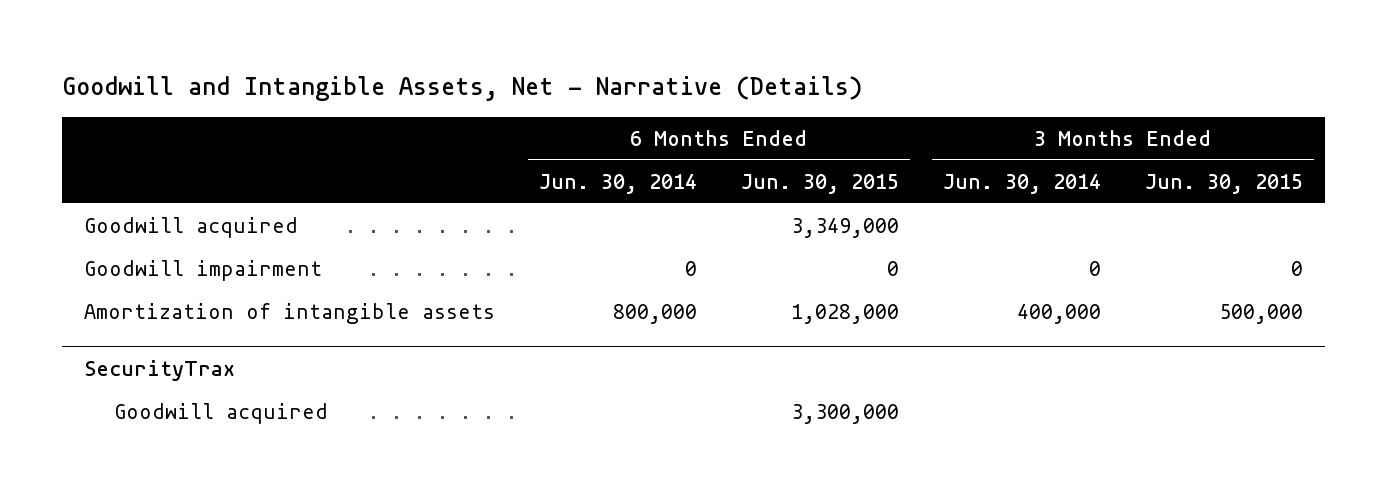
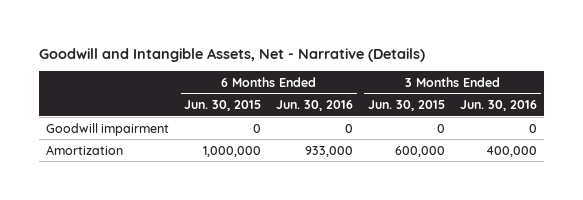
- | 6 Months Ended Jun. 30, 2014 | 6 Months Ended Jun. 30, 2015 | 3 Months Ended Jun. 30, 2014 | 3 Months Ended Jun. 30, 2015
+ | 6 Months Ended Jun. 30, 2015 | 6 Months Ended Jun. 30, 2016 | 3 Months Ended Jun. 30, 2015 | 3 Months Ended Jun. 30, 2016
- Goodwill acquired | | 3,349,000 | |
- Amortization of intangible assets | 800,000 | 1,028,000 | 400,000 | 500,000
- SecurityTrax
- Goodwill acquired | | 3,300,000 | |
+ Amortization | 1,000,000 | 933,000 | 600,000 | 400,000

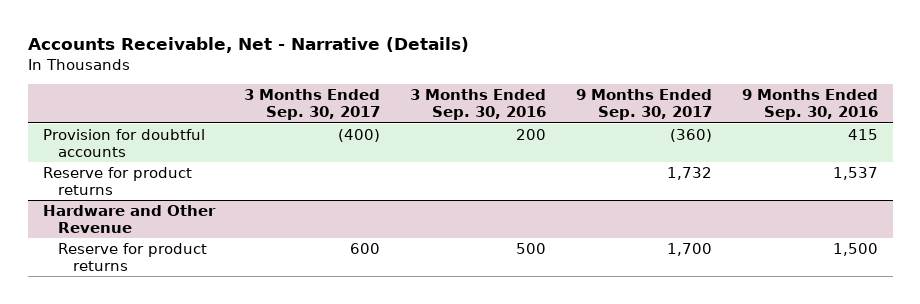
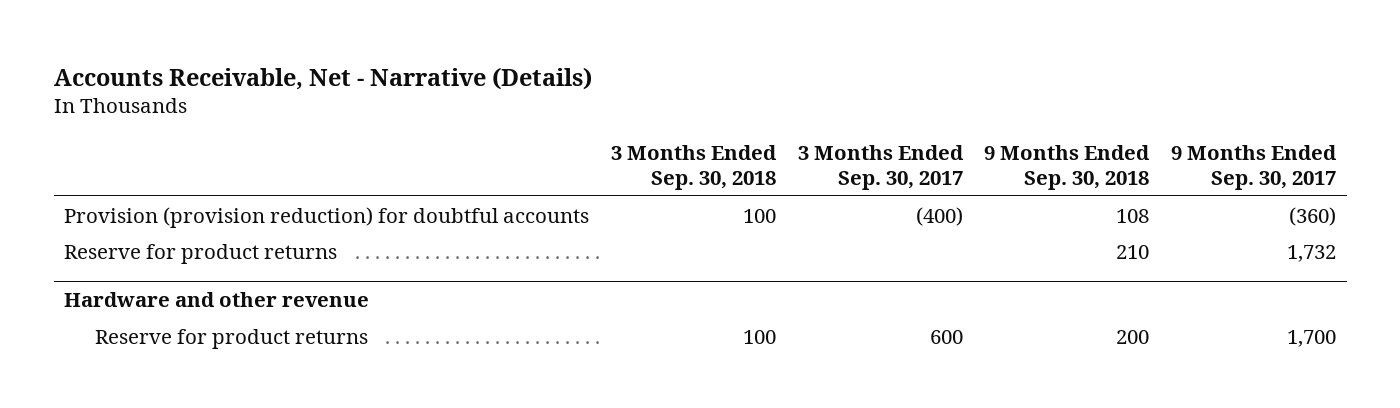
- | 3 Months Ended Sep. 30, 2017 | 3 Months Ended Sep. 30, 2016 | 9 Months Ended Sep. 30, 2017 | 9 Months Ended Sep. 30, 2016
+ | 3 Months Ended Sep. 30, 2018 | 3 Months Ended Sep. 30, 2017 | 9 Months Ended Sep. 30, 2018 | 9 Months Ended Sep. 30, 2017
- Provision for doubtful accounts | (400) | 200 | (360) | 415
+ Provision (provision reduction) for doubtful accounts | 100 | (400) | 108 | (360)
- Hardware and Other Revenue
+ Hardware and other revenue

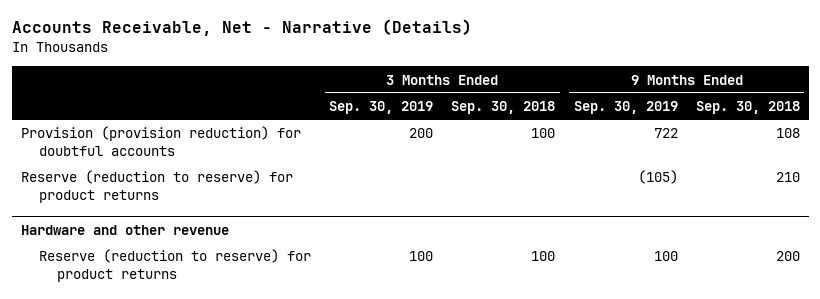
- | 3 Months Ended Sep. 30, 2018 | 3 Months Ended Sep. 30, 2017 | 9 Months Ended Sep. 30, 2018 | 9 Months Ended Sep. 30, 2017
+ | 3 Months Ended Sep. 30, 2019 | 3 Months Ended Sep. 30, 2018 | 9 Months Ended Sep. 30, 2019 | 9 Months Ended Sep. 30, 2018
- Reserve for product returns | | | 210 | 1,732
+ Reserve (reduction to reserve) for product returns | | | (105) | 210
@ Hardware and other revenue
- Reserve for product returns | 100 | 600 | 200 | 1,700
+ Reserve (reduction to reserve) for product returns | 100 | 100 | 100 | 200

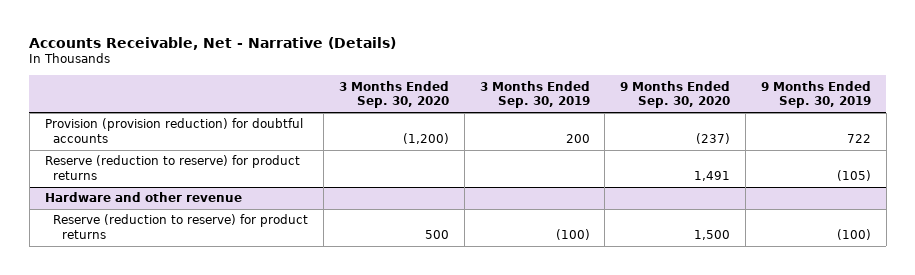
- | 3 Months Ended Sep. 30, 2019 | 3 Months Ended Sep. 30, 2018 | 9 Months Ended Sep. 30, 2019 | 9 Months Ended Sep. 30, 2018
+ | 3 Months Ended Sep. 30, 2020 | 3 Months Ended Sep. 30, 2019 | 9 Months Ended Sep. 30, 2020 | 9 Months Ended Sep. 30, 2019
@ Hardware and other revenue
- Reserve (reduction to reserve) for product returns | 100 | 100 | 100 | 200
+ Reserve (reduction to reserve) for product returns | 500 | (100) | 1,500 | (100)

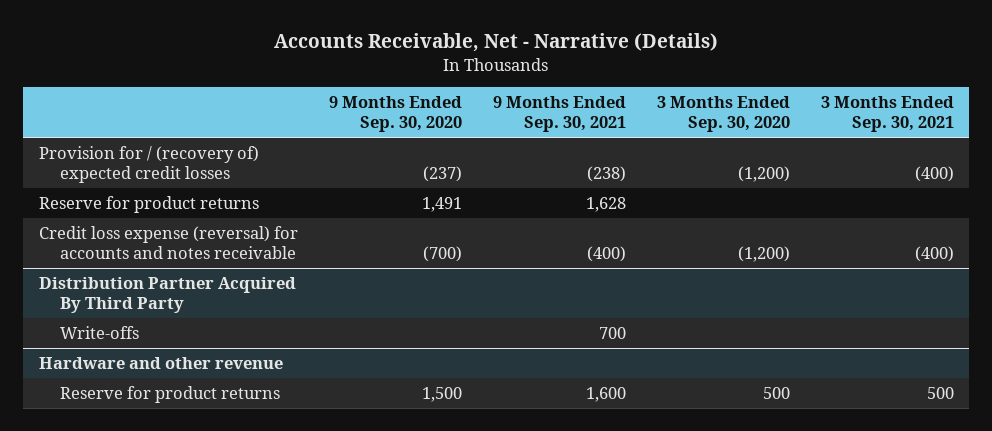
- | 3 Months Ended Sep. 30, 2020 | 3 Months Ended Sep. 30, 2019 | 9 Months Ended Sep. 30, 2020 | 9 Months Ended Sep. 30, 2019
+ | 9 Months Ended Sep. 30, 2020 | 9 Months Ended Sep. 30, 2021 | 3 Months Ended Sep. 30, 2020 | 3 Months Ended Sep. 30, 2021
- Provision (provision reduction) for doubtful accounts | (1,200) | 200 | (237) | 722
- Reserve (reduction to reserve) for product returns | | | 1,491 | (105)
+ Provision for / (recovery of) expected credit losses | (237) | (238) | (1,200) | (400)
+ Reserve for product returns | 1,491 | 1,628 | |
+ Credit loss expense (reversal) for accounts and notes receivable | (700) | (400) | (1,200) | (400)
+ Distribution Partner Acquired By Third Party
+ Write-offs | | 700 | |
@ Hardware and other revenue
- Reserve (reduction to reserve) for product returns | 500 | (100) | 1,500 | (100)
+ Reserve for product returns | 1,500 | 1,600 | 500 | 500

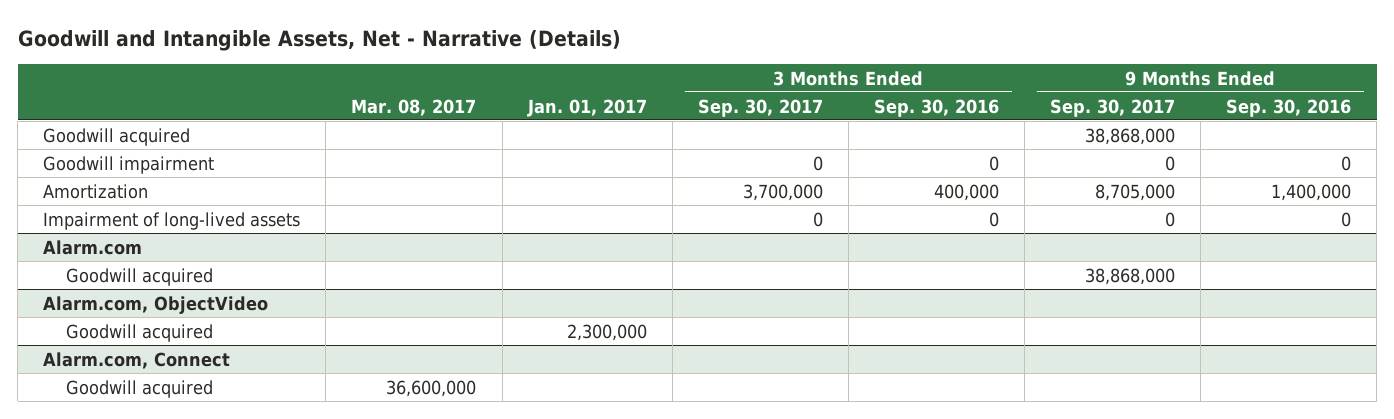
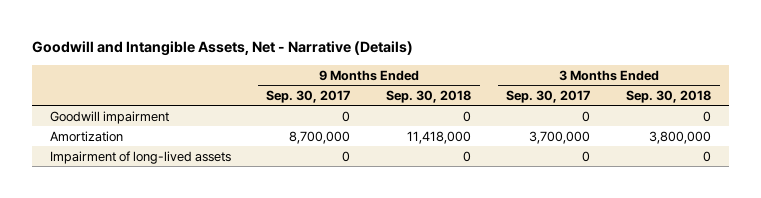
- | Mar. 08, 2017 | Jan. 01, 2017 | 3 Months Ended Sep. 30, 2017 | 3 Months Ended Sep. 30, 2016 | 9 Months Ended Sep. 30, 2017 | 9 Months Ended Sep. 30, 2016
+ | 9 Months Ended Sep. 30, 2017 | 9 Months Ended Sep. 30, 2018 | 3 Months Ended Sep. 30, 2017 | 3 Months Ended Sep. 30, 2018
- Goodwill acquired | | | | | 38,868,000 |
- Amortization | | | 3,700,000 | 400,000 | 8,705,000 | 1,400,000
+ Amortization | 8,700,000 | 11,418,000 | 3,700,000 | 3,800,000
- Alarm.com
- Goodwill acquired | | | | | 38,868,000 |
- Alarm.com, ObjectVideo
- Goodwill acquired | | 2,300,000 | | | |
- Alarm.com, Connect
- Goodwill acquired | 36,600,000 | | | | |

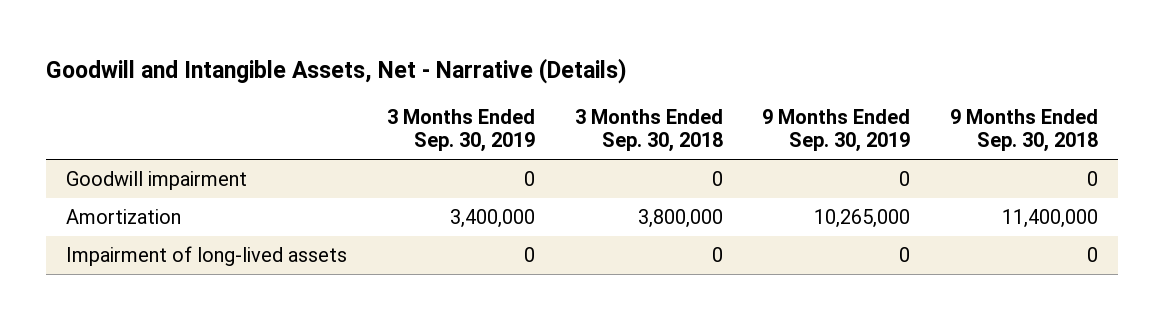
- | 9 Months Ended Sep. 30, 2017 | 9 Months Ended Sep. 30, 2018 | 3 Months Ended Sep. 30, 2017 | 3 Months Ended Sep. 30, 2018
+ | 3 Months Ended Sep. 30, 2019 | 3 Months Ended Sep. 30, 2018 | 9 Months Ended Sep. 30, 2019 | 9 Months Ended Sep. 30, 2018
- Amortization | 8,700,000 | 11,418,000 | 3,700,000 | 3,800,000
+ Amortization | 3,400,000 | 3,800,000 | 10,265,000 | 11,400,000

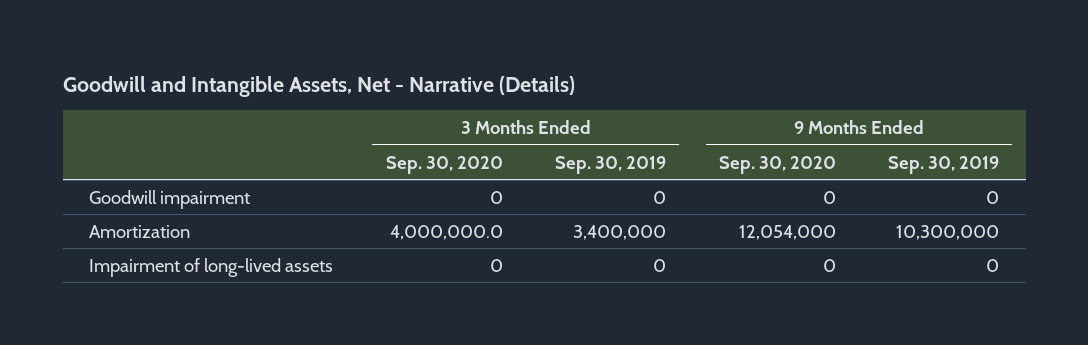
- | 3 Months Ended Sep. 30, 2019 | 3 Months Ended Sep. 30, 2018 | 9 Months Ended Sep. 30, 2019 | 9 Months Ended Sep. 30, 2018
+ | 3 Months Ended Sep. 30, 2020 | 3 Months Ended Sep. 30, 2019 | 9 Months Ended Sep. 30, 2020 | 9 Months Ended Sep. 30, 2019
- Amortization | 3,400,000 | 3,800,000 | 10,265,000 | 11,400,000
+ Amortization | 4,000,000.0 | 3,400,000 | 12,054,000 | 10,300,000

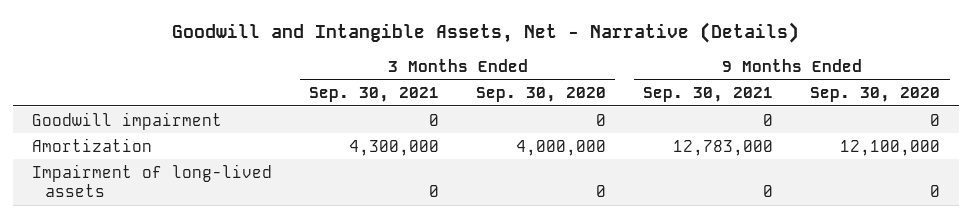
- | 3 Months Ended Sep. 30, 2020 | 3 Months Ended Sep. 30, 2019 | 9 Months Ended Sep. 30, 2020 | 9 Months Ended Sep. 30, 2019
+ | 3 Months Ended Sep. 30, 2021 | 3 Months Ended Sep. 30, 2020 | 9 Months Ended Sep. 30, 2021 | 9 Months Ended Sep. 30, 2020
- Amortization | 4,000,000.0 | 3,400,000 | 12,054,000 | 10,300,000
+ Amortization | 4,300,000 | 4,000,000 | 12,783,000 | 12,100,000

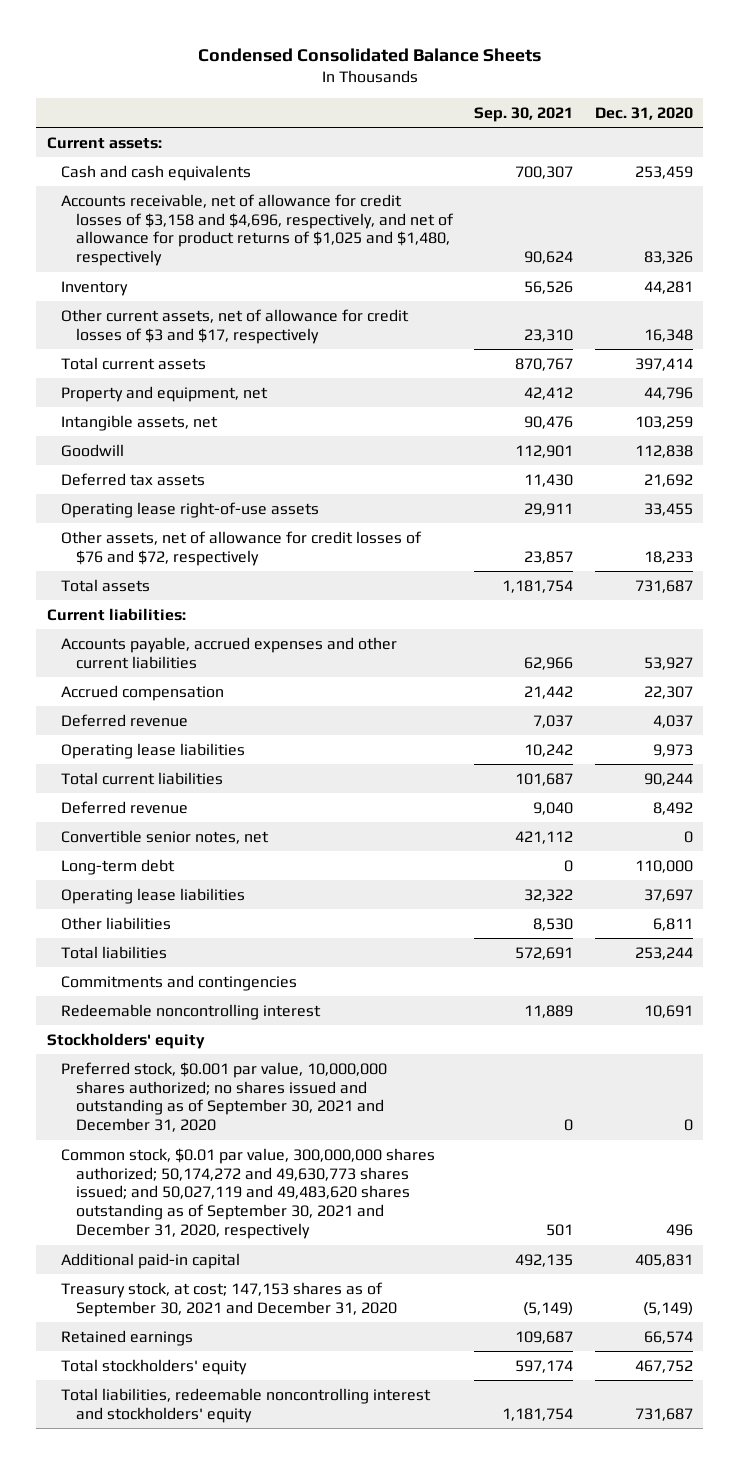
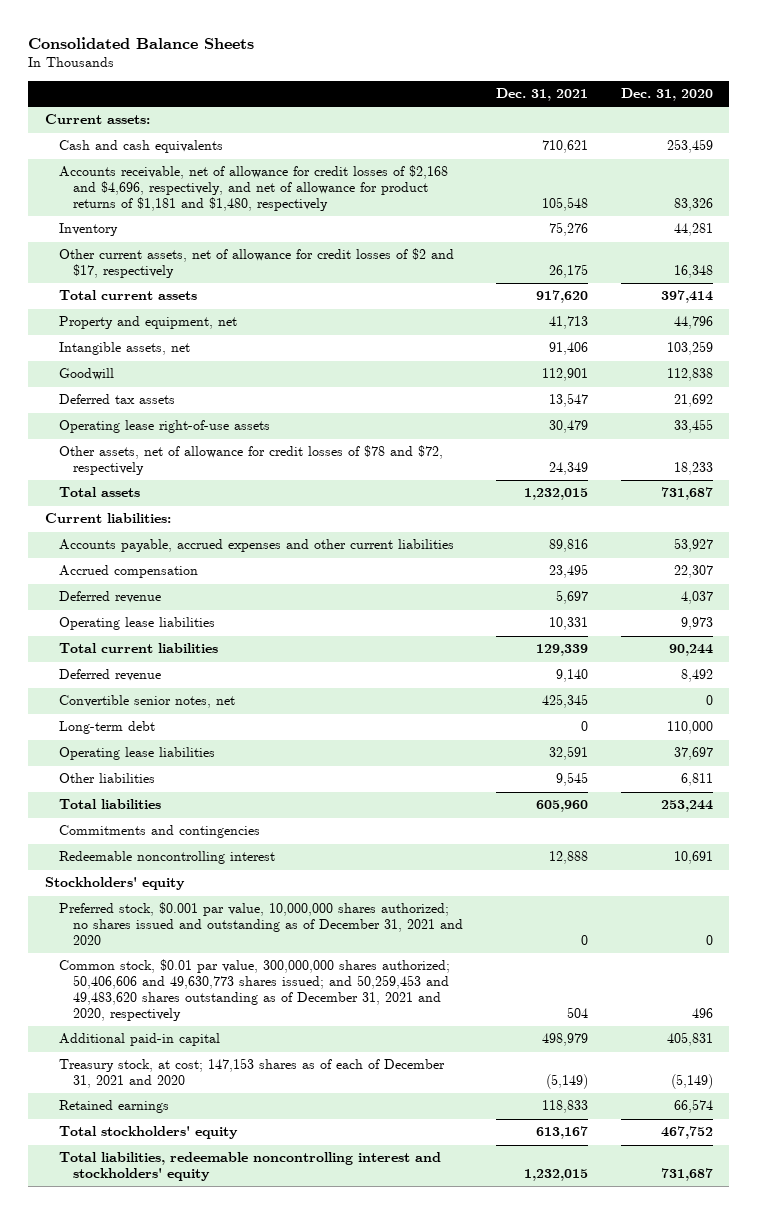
- Condensed Consolidated Balance Sheets
+ Consolidated Balance Sheets
- | Sep. 30, 2021 | Dec. 31, 2020
+ | Dec. 31, 2021 | Dec. 31, 2020
- Accounts receivable, net of allowance for credit losses of $3,158 and $4,696, respectively, and net of allowance for product returns of $1,025 and $1,480, respectively | 90,624 | 83,326
+ Accounts receivable, net of allowance for credit losses of $2,168 and $4,696, respectively, and net of allowance for product returns of $1,181 and $1,480, respectively | 105,548 | 83,326
- Other current assets, net of allowance for credit losses of $3 and $17, respectively | 23,310 | 16,348
+ Other current assets, net of allowance for credit losses of $2 and $17, respectively | 26,175 | 16,348
- Other assets, net of allowance for credit losses of $76 and $72, respectively | 23,857 | 18,233
+ Other assets, net of allowance for credit losses of $78 and $72, respectively | 24,349 | 18,233
- Preferred stock, $0.001 par value, 10,000,000 shares authorized; no shares issued and outstanding as of September 30, 2021 and December 31, 2020 | 0 | 0
- Common stock, $0.01 par value, 300,000,000 shares authorized; 50,174,272 and 49,630,773 shares issued; and 50,027,119 and 49,483,620 shares outstanding as of September 30, 2021 and December 31, 2020, respectively | 501 | 496
+ Preferred stock, $0.001 par value, 10,000,000 shares authorized; no shares issued and outstanding as of December 31, 2021 and 2020 | 0 | 0
+ Common stock, $0.01 par value, 300,000,000 shares authorized; 50,406,606 and 49,630,773 shares issued; and 50,259,453 and 49,483,620 shares outstanding as of December 31, 2021 and 2020, respectively | 504 | 496
- Treasury stock, at cost; 147,153 shares as of September 30, 2021 and December 31, 2020 | (5,149) | (5,149)
+ Treasury stock, at cost; 147,153 shares as of each of December 31, 2021 and 2020 | (5,149) | (5,149)

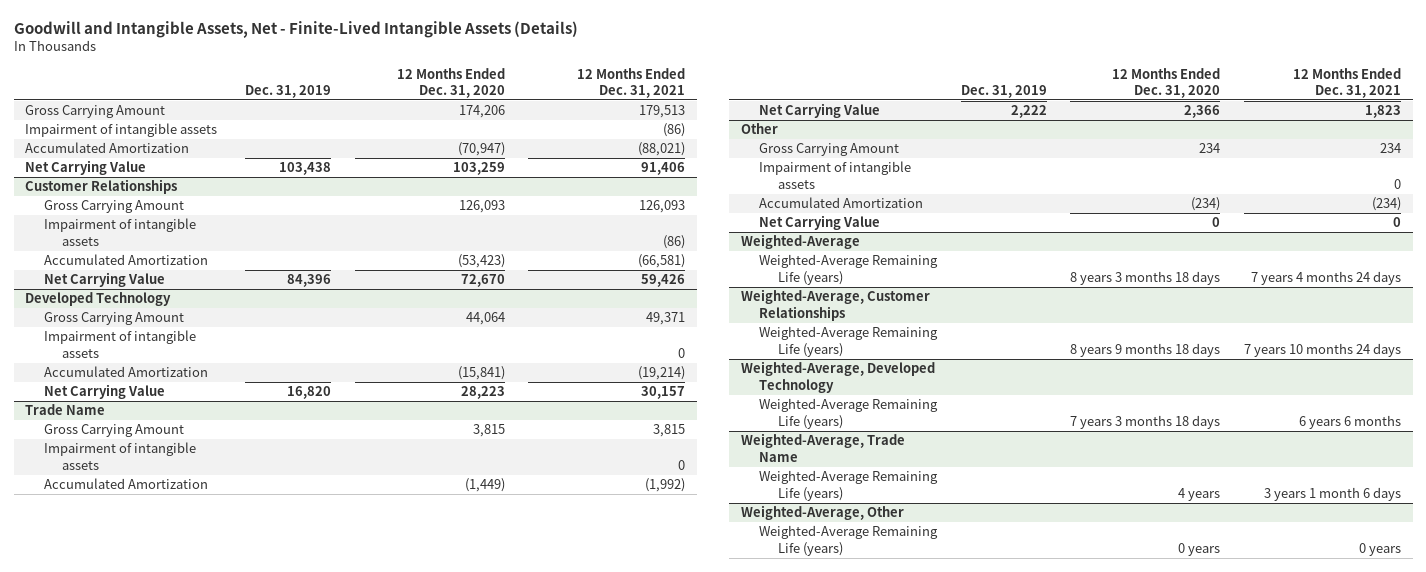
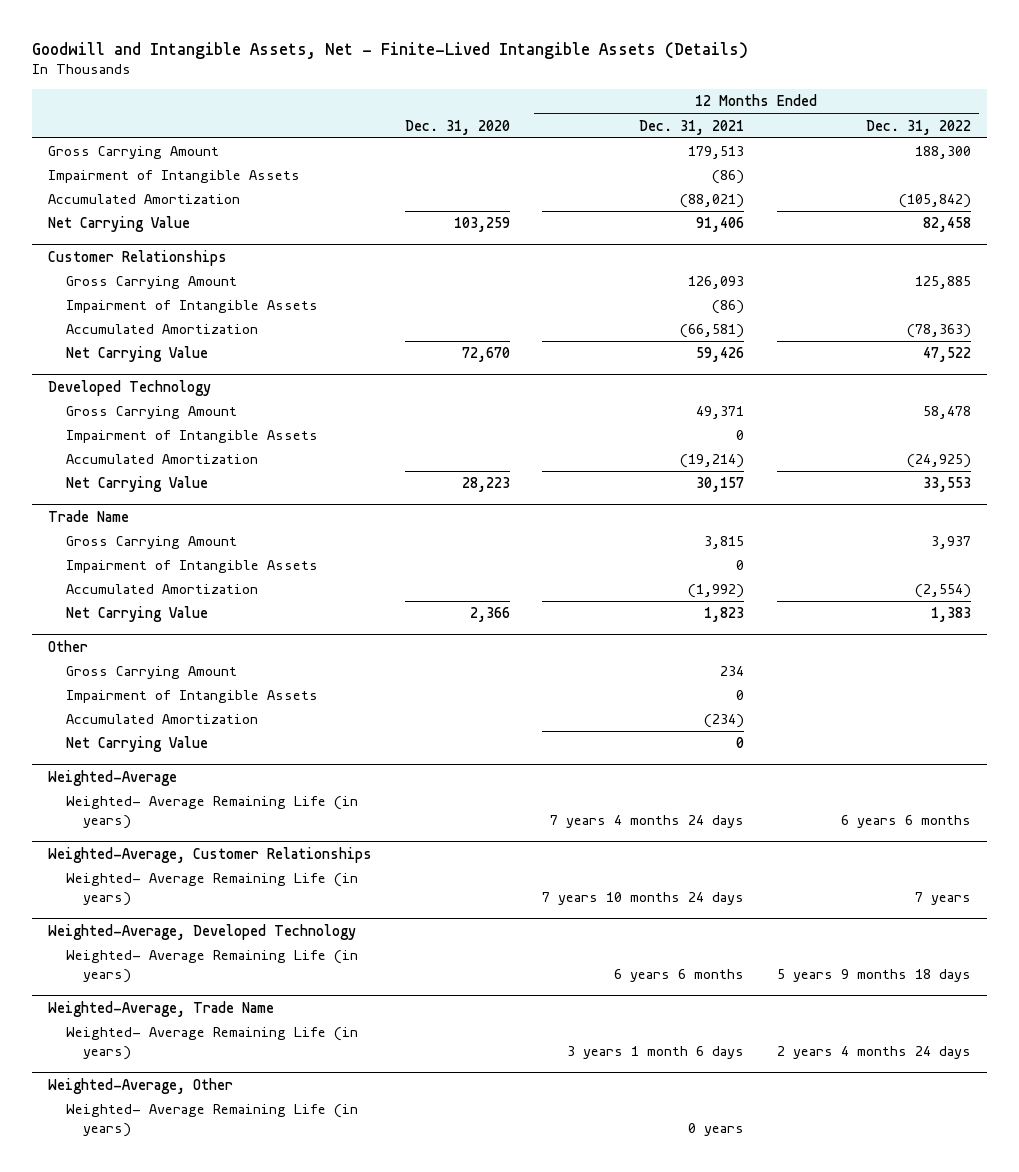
- | Dec. 31, 2019 | 12 Months Ended Dec. 31, 2020 | 12 Months Ended Dec. 31, 2021
+ | Dec. 31, 2020 | 12 Months Ended Dec. 31, 2021 | 12 Months Ended Dec. 31, 2022
- Impairment of intangible assets | | | (86)
+ Impairment of Intangible Assets | | (86) |
@ Customer Relationships
- Impairment of intangible assets | | | (86)
+ Impairment of Intangible Assets | | (86) |
@ Developed Technology
- Impairment of intangible assets | | | 0
+ Impairment of Intangible Assets | | 0 |
@ Trade Name
- Impairment of intangible assets | | | 0
+ Impairment of Intangible Assets | | 0 |
@ Other
- Impairment of intangible assets | | | 0
+ Impairment of Intangible Assets | | 0 |
@ Weighted-Average
- Weighted-Average Remaining Life (years) | | 8 years 3 months 18 days | 7 years 4 months 24 days
+ Weighted- Average Remaining Life (in years) | | 7 years 4 months 24 days | 6 years 6 months
@ Weighted-Average, Customer Relationships
- Weighted-Average Remaining Life (years) | | 8 years 9 months 18 days | 7 years 10 months 24 days
+ Weighted- Average Remaining Life (in years) | | 7 years 10 months 24 days | 7 years
@ Weighted-Average, Developed Technology
- Weighted-Average Remaining Life (years) | | 7 years 3 months 18 days | 6 years 6 months
+ Weighted- Average Remaining Life (in years) | | 6 years 6 months | 5 years 9 months 18 days
@ Weighted-Average, Trade Name
- Weighted-Average Remaining Life (years) | | 4 years | 3 years 1 month 6 days
+ Weighted- Average Remaining Life (in years) | | 3 years 1 month 6 days | 2 years 4 months 24 days
@ Weighted-Average, Other
- Weighted-Average Remaining Life (years) | | 0 years | 0 years
+ Weighted- Average Remaining Life (in years) | | 0 years |

